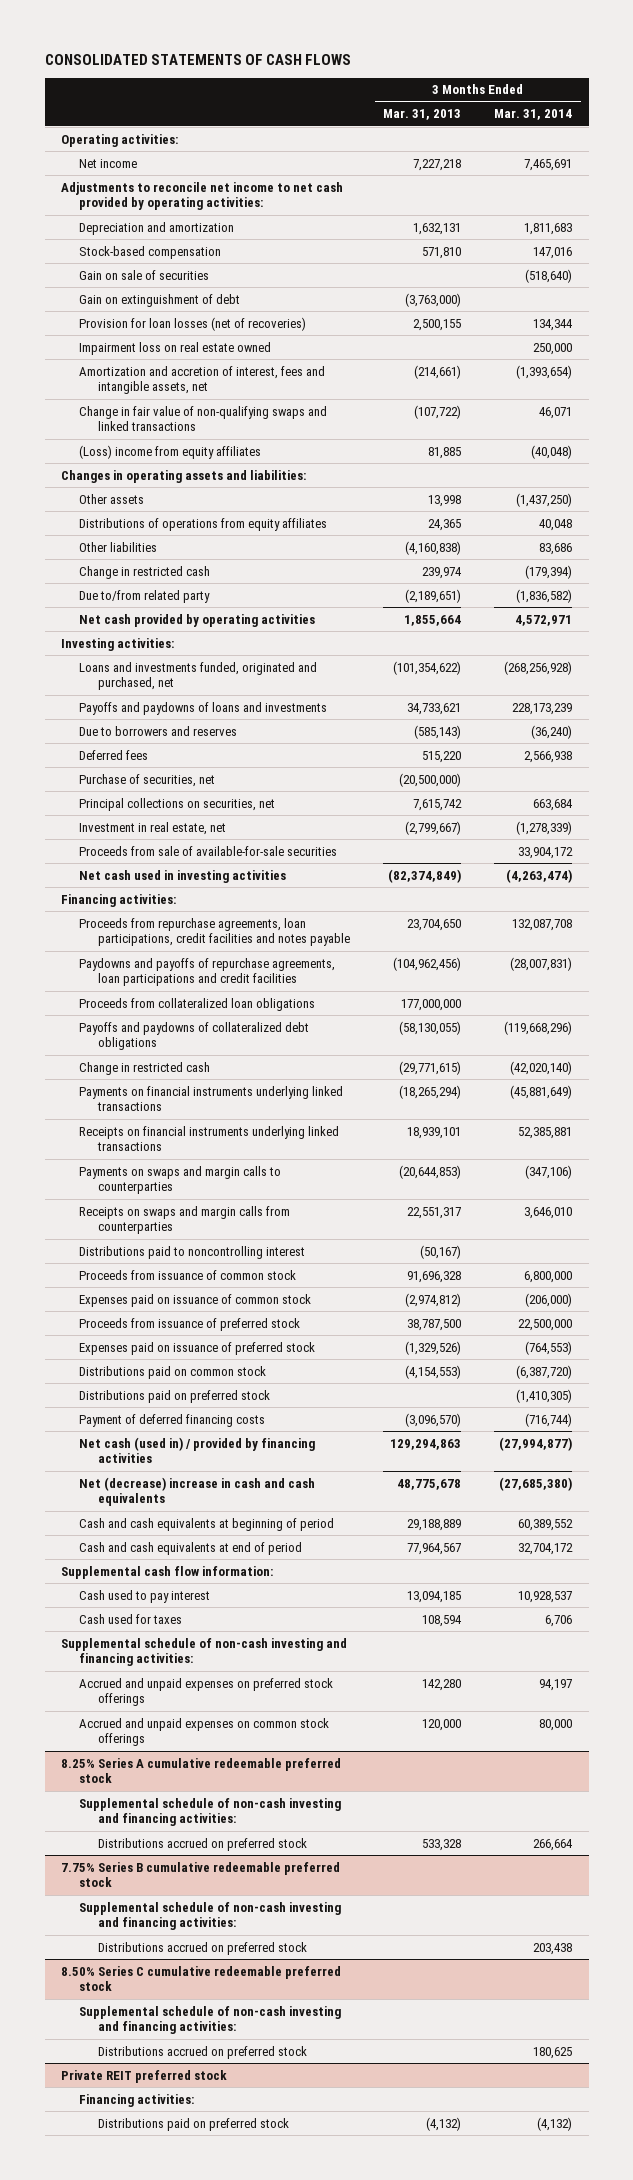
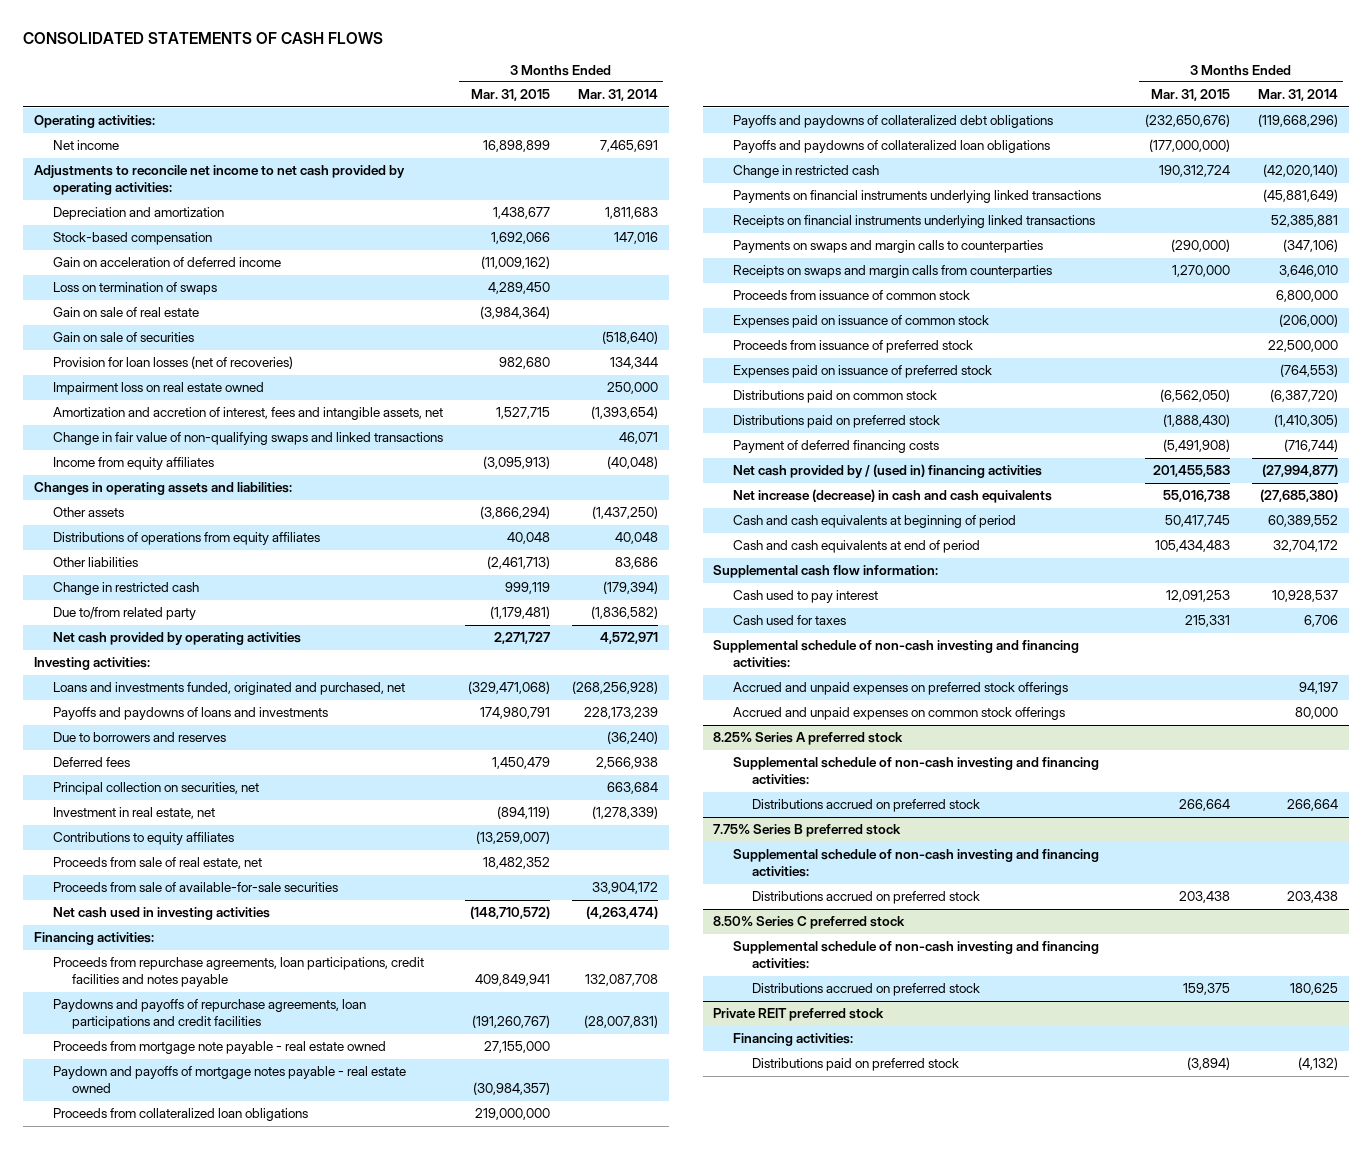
- | 3 Months Ended Mar. 31, 2013 | 3 Months Ended Mar. 31, 2014
+ | 3 Months Ended Mar. 31, 2015 | 3 Months Ended Mar. 31, 2014
+ Gain on acceleration of deferred income | (11,009,162) |
+ Loss on termination of swaps | 4,289,450 |
+ Gain on sale of real estate | (3,984,364) |
- Gain on extinguishment of debt | (3,763,000) |
- (Loss) income from equity affiliates | 81,885 | (40,048)
+ Income from equity affiliates | (3,095,913) | (40,048)
- Purchase of securities, net | (20,500,000) |
- Principal collections on securities, net | 7,615,742 | 663,684
+ Principal collection on securities, net | | 663,684
+ Contributions to equity affiliates | (13,259,007) |
+ Proceeds from sale of real estate, net | 18,482,352 |
+ Proceeds from mortgage note payable - real estate owned | 27,155,000 |
+ Paydown and payoffs of mortgage notes payable - real estate owned | (30,984,357) |
+ Payoffs and paydowns of collateralized loan obligations | (177,000,000) |
- Distributions paid to noncontrolling interest | (50,167) |
- Net cash (used in) / provided by financing activities | 129,294,863 | (27,994,877)
- Net (decrease) increase in cash and cash equivalents | 48,775,678 | (27,685,380)
+ Net cash provided by / (used in) financing activities | 201,455,583 | (27,994,877)
+ Net increase (decrease) in cash and cash equivalents | 55,016,738 | (27,685,380)
- 8.25% Series A cumulative redeemable preferred stock
+ 8.25% Series A preferred stock
- 7.75% Series B cumulative redeemable preferred stock
+ 7.75% Series B preferred stock
- 8.50% Series C cumulative redeemable preferred stock
+ 8.50% Series C preferred stock

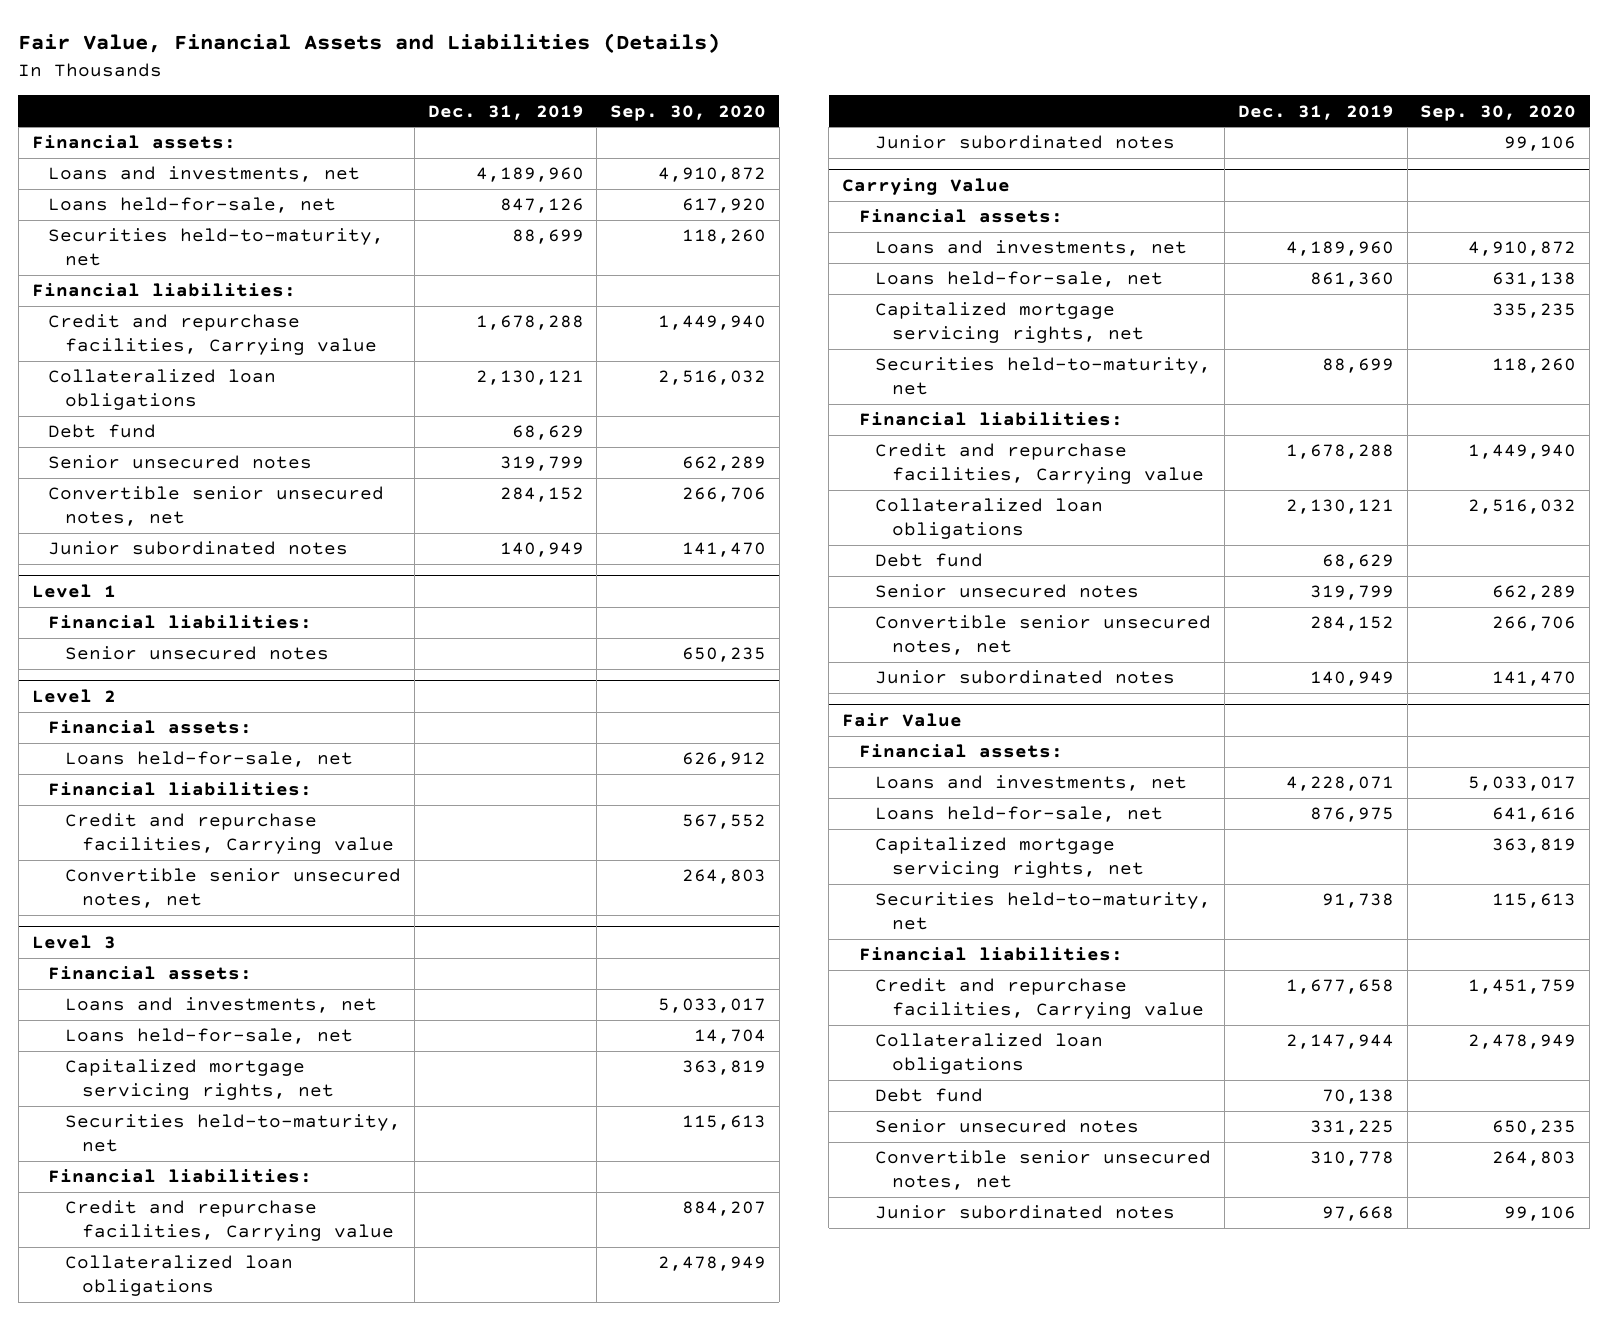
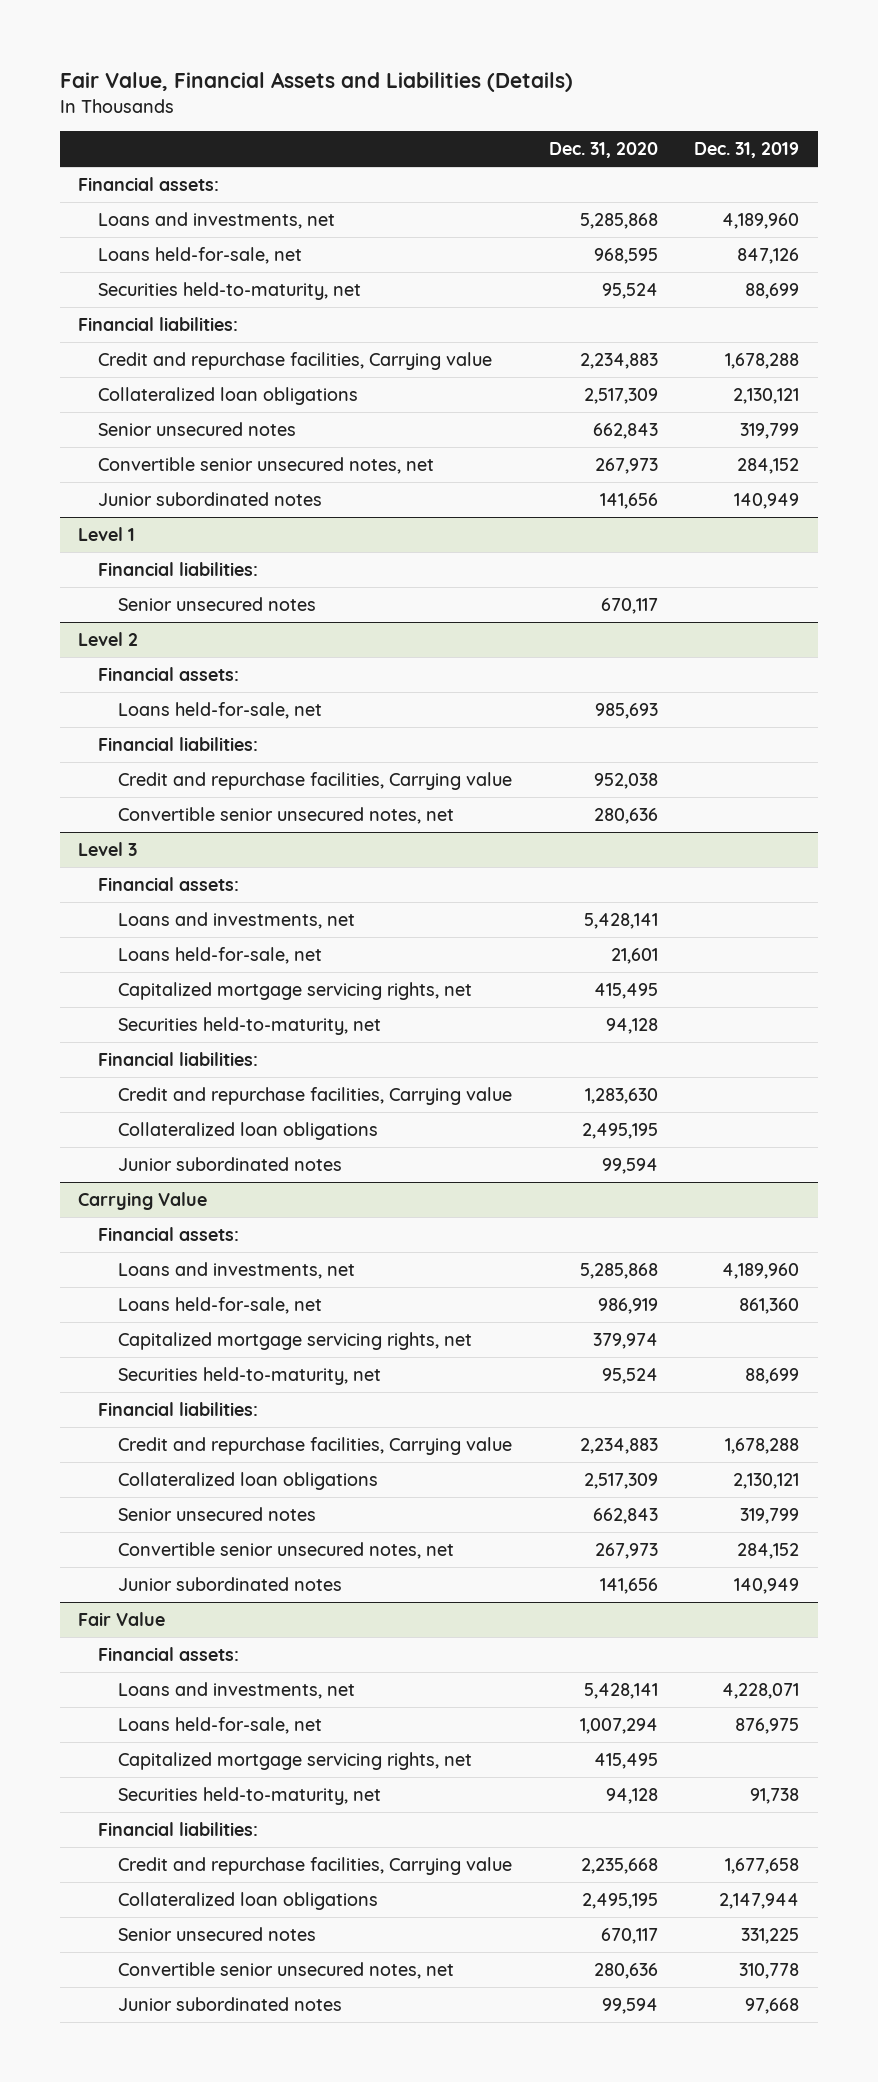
- | Dec. 31, 2019 | Sep. 30, 2020
+ | Dec. 31, 2020 | Dec. 31, 2019
- Debt fund | 68,629 |
@ Carrying Value
- Debt fund | 68,629 |
@ Fair Value
- Debt fund | 70,138 |

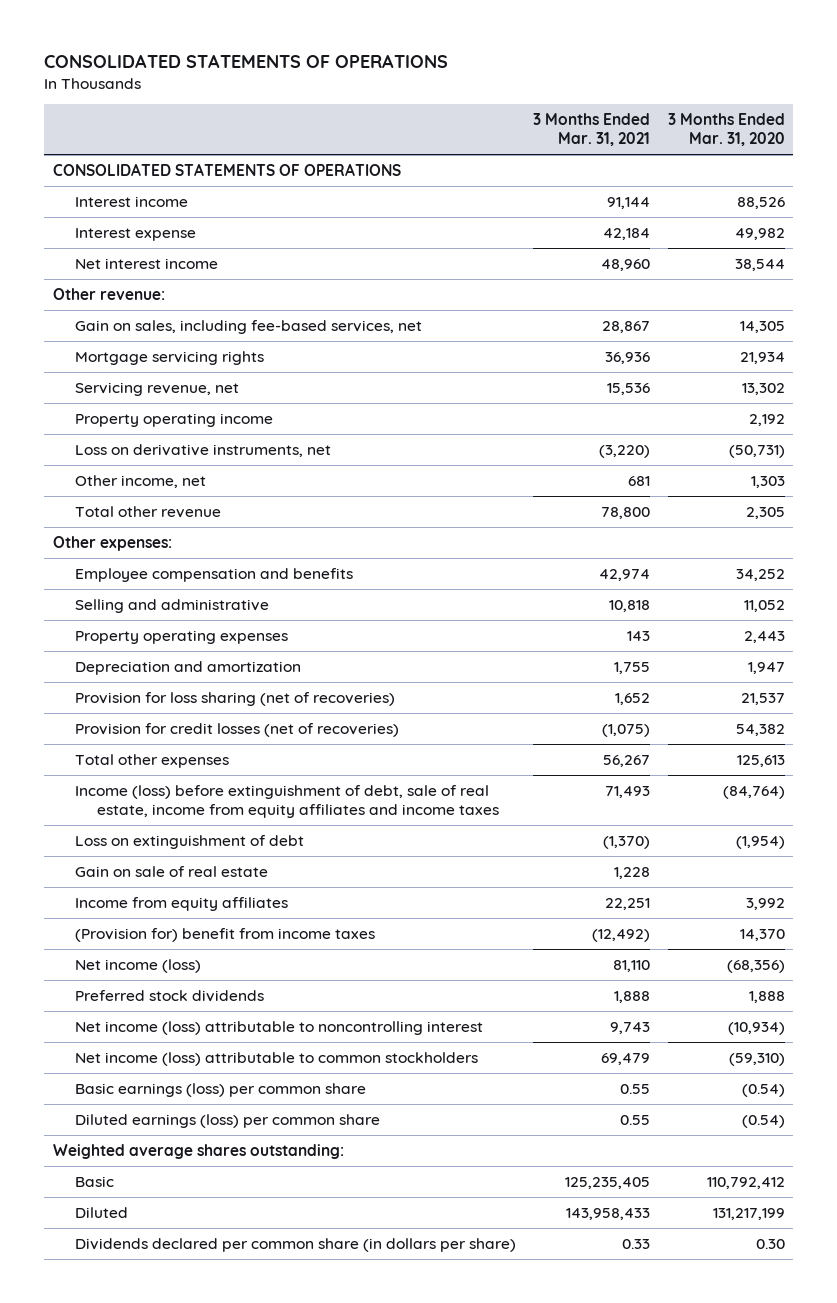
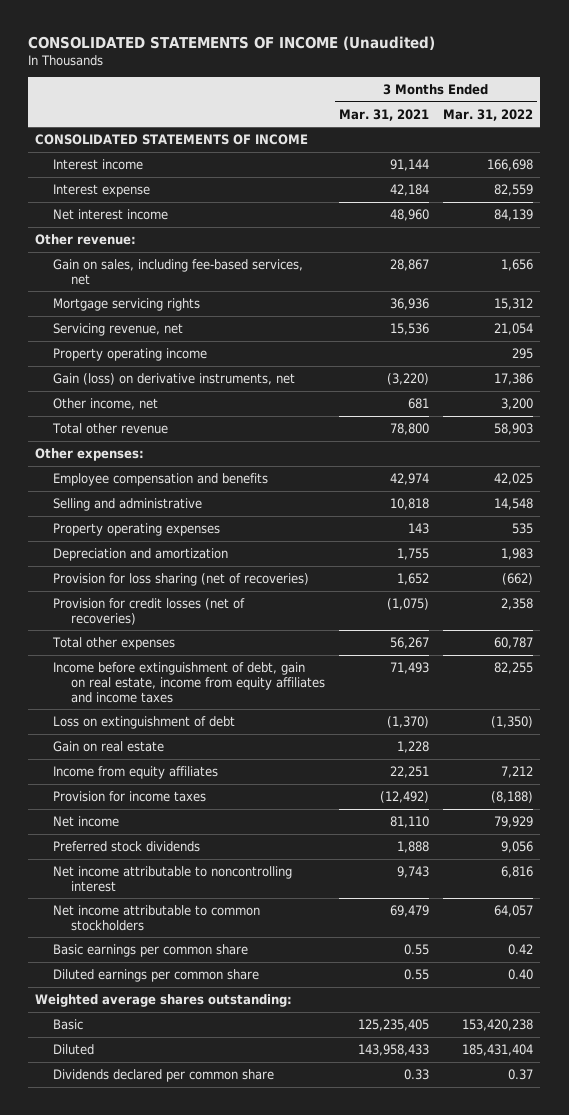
- CONSOLIDATED STATEMENTS OF OPERATIONS
+ CONSOLIDATED STATEMENTS OF INCOME (Unaudited)
- | 3 Months Ended Mar. 31, 2021 | 3 Months Ended Mar. 31, 2020
+ | 3 Months Ended Mar. 31, 2021 | 3 Months Ended Mar. 31, 2022
- CONSOLIDATED STATEMENTS OF OPERATIONS
+ CONSOLIDATED STATEMENTS OF INCOME
- Loss on derivative instruments, net | (3,220) | (50,731)
+ Gain (loss) on derivative instruments, net | (3,220) | 17,386
- Income (loss) before extinguishment of debt, sale of real estate, income from equity affiliates and income taxes | 71,493 | (84,764)
+ Income before extinguishment of debt, gain on real estate, income from equity affiliates and income taxes | 71,493 | 82,255
- Gain on sale of real estate | 1,228 |
+ Gain on real estate | 1,228 |
- (Provision for) benefit from income taxes | (12,492) | 14,370
- Net income (loss) | 81,110 | (68,356)
+ Provision for income taxes | (12,492) | (8,188)
+ Net income | 81,110 | 79,929
- Net income (loss) attributable to noncontrolling interest | 9,743 | (10,934)
- Net income (loss) attributable to common stockholders | 69,479 | (59,310)
- Basic earnings (loss) per common share | 0.55 | (0.54)
- Diluted earnings (loss) per common share | 0.55 | (0.54)
+ Net income attributable to noncontrolling interest | 9,743 | 6,816
+ Net income attributable to common stockholders | 69,479 | 64,057
+ Basic earnings per common share | 0.55 | 0.42
+ Diluted earnings per common share | 0.55 | 0.40
- Dividends declared per common share (in dollars per share) | 0.33 | 0.30
+ Dividends declared per common share | 0.33 | 0.37

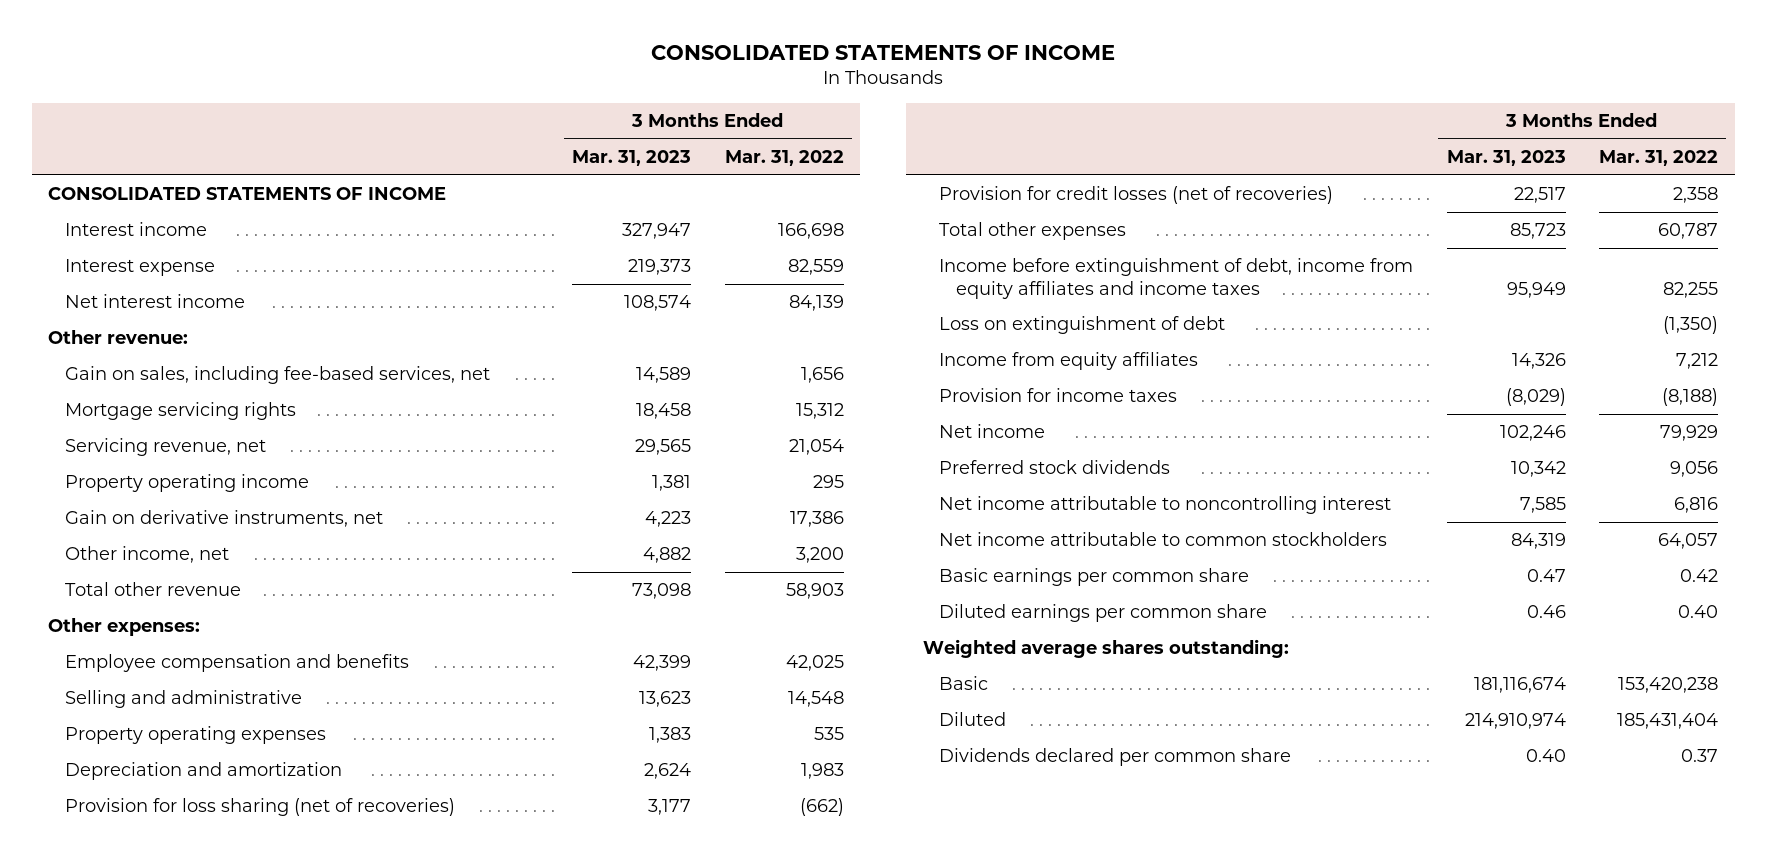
- CONSOLIDATED STATEMENTS OF INCOME (Unaudited)
+ CONSOLIDATED STATEMENTS OF INCOME
- | 3 Months Ended Mar. 31, 2021 | 3 Months Ended Mar. 31, 2022
+ | 3 Months Ended Mar. 31, 2023 | 3 Months Ended Mar. 31, 2022
- Gain (loss) on derivative instruments, net | (3,220) | 17,386
+ Gain on derivative instruments, net | 4,223 | 17,386
- Income before extinguishment of debt, gain on real estate, income from equity affiliates and income taxes | 71,493 | 82,255
+ Income before extinguishment of debt, income from equity affiliates and income taxes | 95,949 | 82,255
- Gain on real estate | 1,228 |

